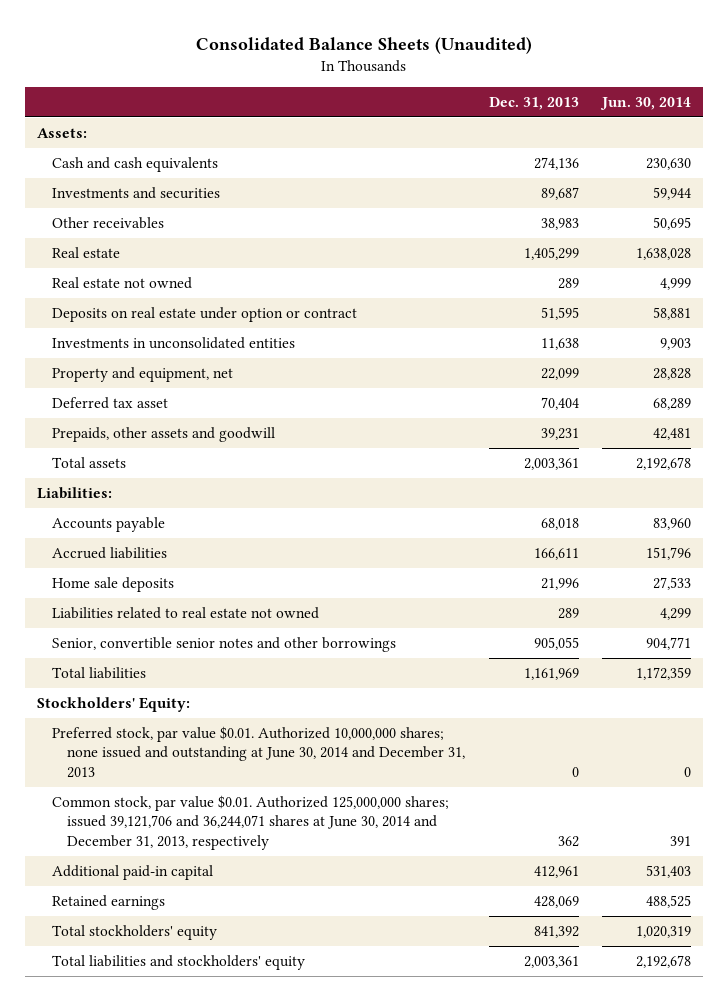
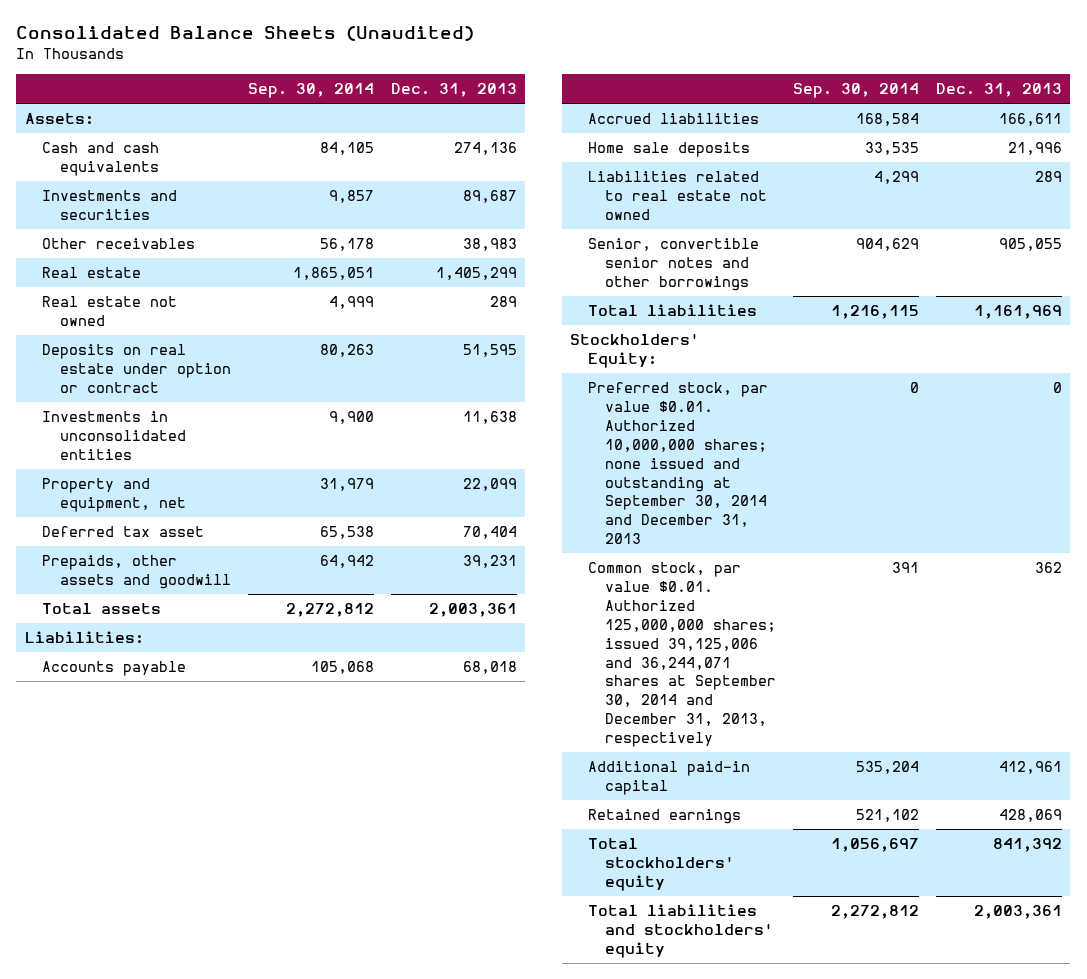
- | Dec. 31, 2013 | Jun. 30, 2014
+ | Sep. 30, 2014 | Dec. 31, 2013
- Preferred stock, par value $0.01. Authorized 10,000,000 shares; none issued and outstanding at June 30, 2014 and December 31, 2013 | 0 | 0
- Common stock, par value $0.01. Authorized 125,000,000 shares; issued 39,121,706 and 36,244,071 shares at June 30, 2014 and December 31, 2013, respectively | 362 | 391
+ Preferred stock, par value $0.01. Authorized 10,000,000 shares; none issued and outstanding at September 30, 2014 and December 31, 2013 | 0 | 0
+ Common stock, par value $0.01. Authorized 125,000,000 shares; issued 39,125,006 and 36,244,071 shares at September 30, 2014 and December 31, 2013, respectively | 391 | 362

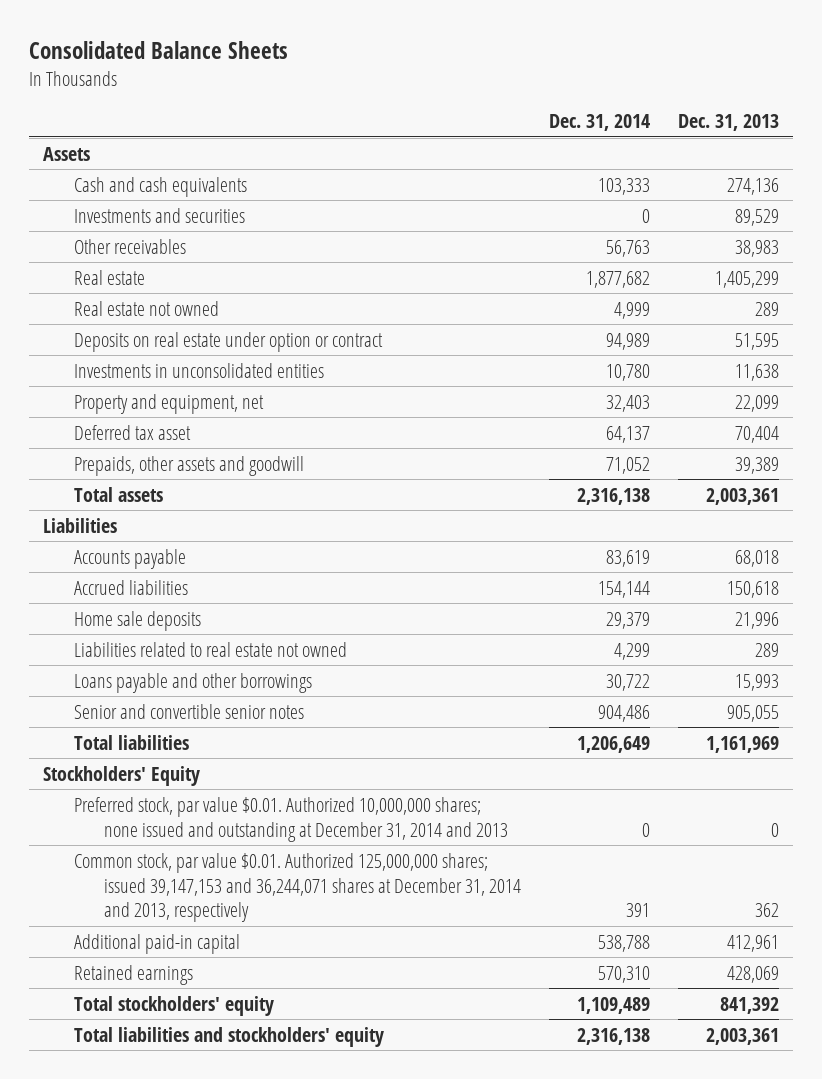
- Consolidated Balance Sheets (Unaudited)
+ Consolidated Balance Sheets
- | Sep. 30, 2014 | Dec. 31, 2013
+ | Dec. 31, 2014 | Dec. 31, 2013
- Assets:
+ Assets
- Investments and securities | 9,857 | 89,687
+ Investments and securities | 0 | 89,529
- Prepaids, other assets and goodwill | 64,942 | 39,231
+ Prepaids, other assets and goodwill | 71,052 | 39,389
- Liabilities:
+ Liabilities
- Accrued liabilities | 168,584 | 166,611
+ Accrued liabilities | 154,144 | 150,618
- Senior, convertible senior notes and other borrowings | 904,629 | 905,055
+ Loans payable and other borrowings | 30,722 | 15,993
+ Senior and convertible senior notes | 904,486 | 905,055
- Stockholders' Equity:
- Preferred stock, par value $0.01. Authorized 10,000,000 shares; none issued and outstanding at September 30, 2014 and December 31, 2013 | 0 | 0
- Common stock, par value $0.01. Authorized 125,000,000 shares; issued 39,125,006 and 36,244,071 shares at September 30, 2014 and December 31, 2013, respectively | 391 | 362
+ Stockholders' Equity
+ Preferred stock, par value $0.01. Authorized 10,000,000 shares; none issued and outstanding at December 31, 2014 and 2013 | 0 | 0
+ Common stock, par value $0.01. Authorized 125,000,000 shares; issued 39,147,153 and 36,244,071 shares at December 31, 2014 and 2013, respectively | 391 | 362

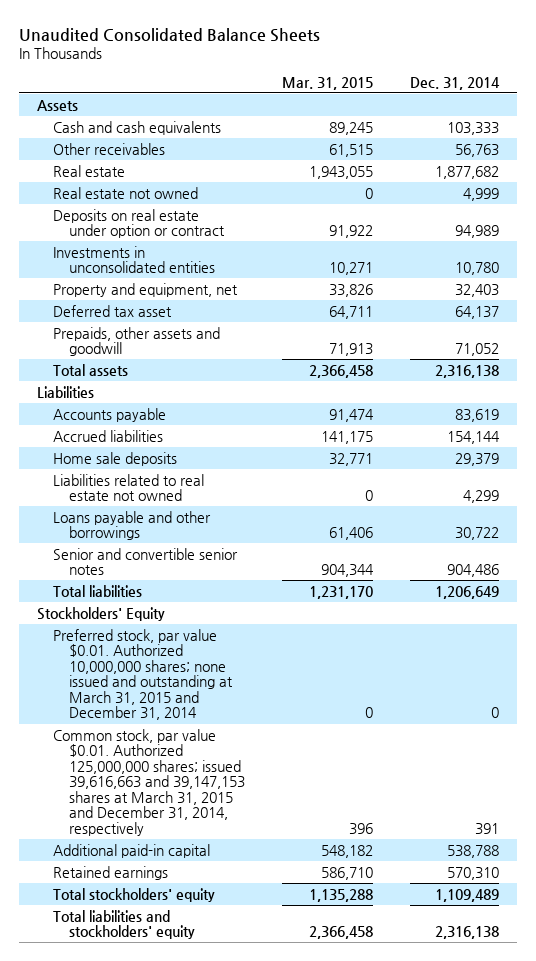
- Consolidated Balance Sheets
+ Unaudited Consolidated Balance Sheets
- | Dec. 31, 2014 | Dec. 31, 2013
+ | Mar. 31, 2015 | Dec. 31, 2014
- Investments and securities | 0 | 89,529
- Preferred stock, par value $0.01. Authorized 10,000,000 shares; none issued and outstanding at December 31, 2014 and 2013 | 0 | 0
- Common stock, par value $0.01. Authorized 125,000,000 shares; issued 39,147,153 and 36,244,071 shares at December 31, 2014 and 2013, respectively | 391 | 362
+ Preferred stock, par value $0.01. Authorized 10,000,000 shares; none issued and outstanding at March 31, 2015 and December 31, 2014 | 0 | 0
+ Common stock, par value $0.01. Authorized 125,000,000 shares; issued 39,616,663 and 39,147,153 shares at March 31, 2015 and December 31, 2014, respectively | 396 | 391

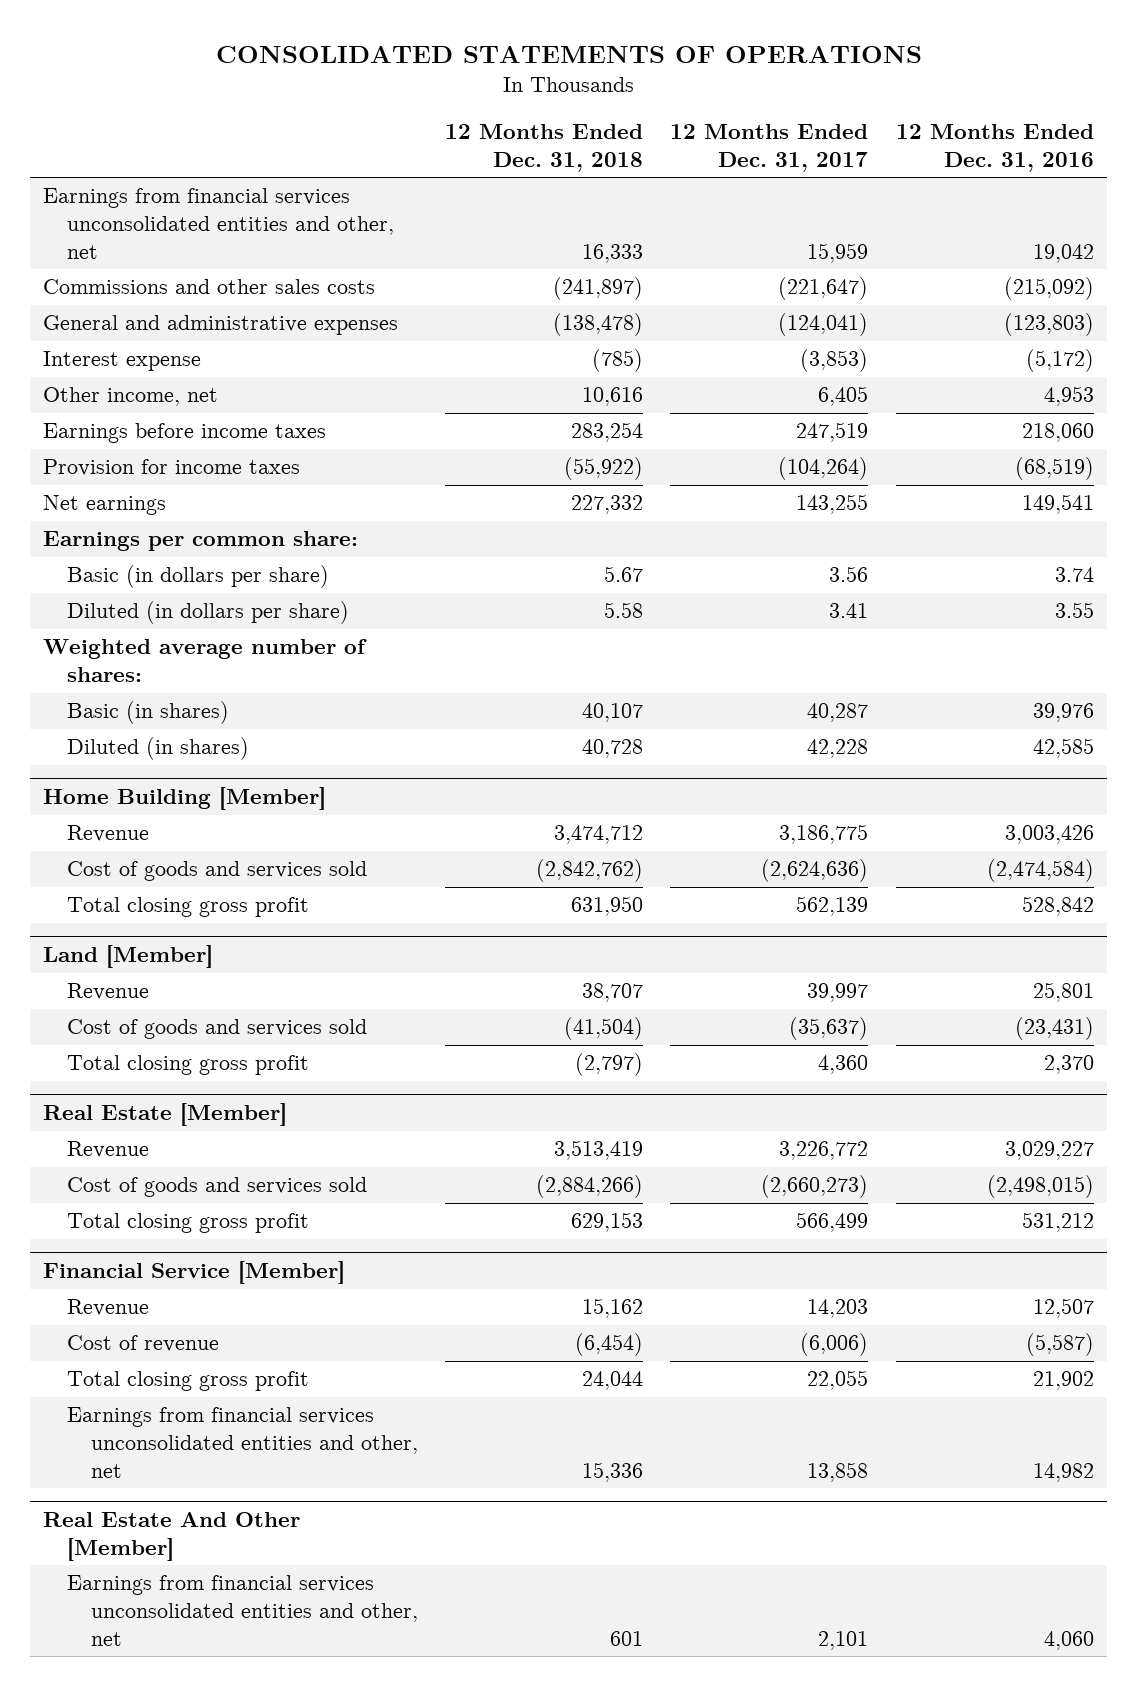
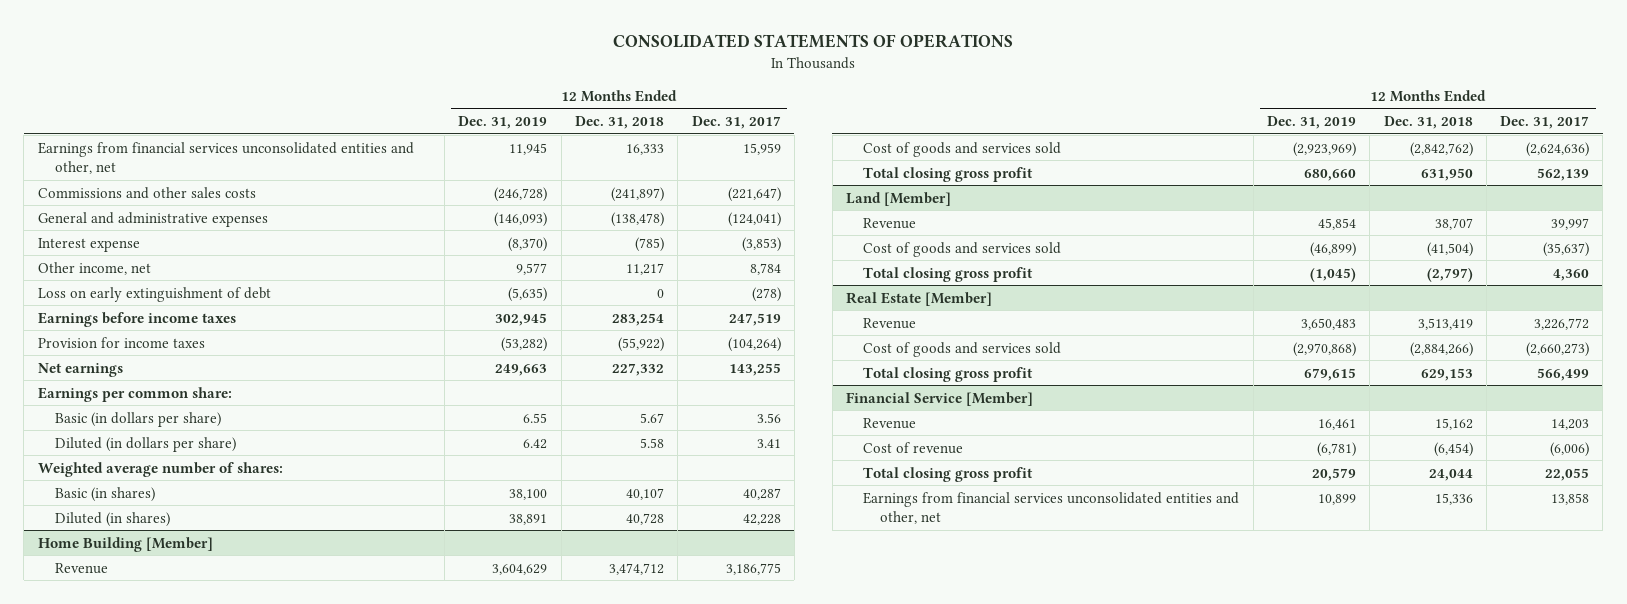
- | 12 Months Ended Dec. 31, 2018 | 12 Months Ended Dec. 31, 2017 | 12 Months Ended Dec. 31, 2016
+ | 12 Months Ended Dec. 31, 2019 | 12 Months Ended Dec. 31, 2018 | 12 Months Ended Dec. 31, 2017
- Other income, net | 10,616 | 6,405 | 4,953
+ Other income, net | 9,577 | 11,217 | 8,784
+ Loss on early extinguishment of debt | (5,635) | 0 | (278)
- Real Estate And Other [Member]
- Earnings from financial services unconsolidated entities and other, net | 601 | 2,101 | 4,060

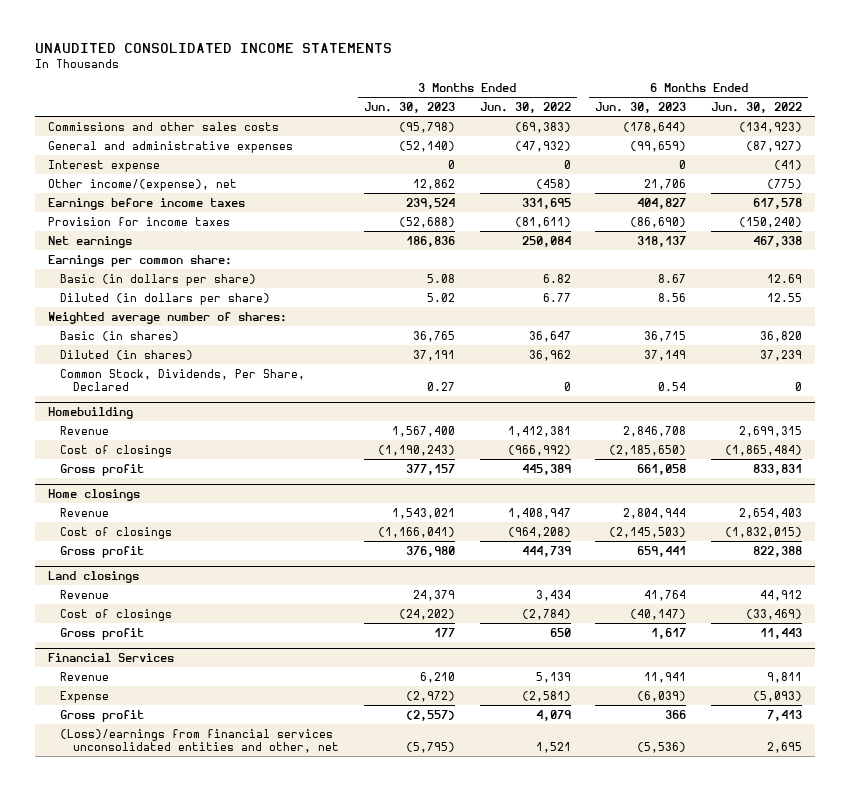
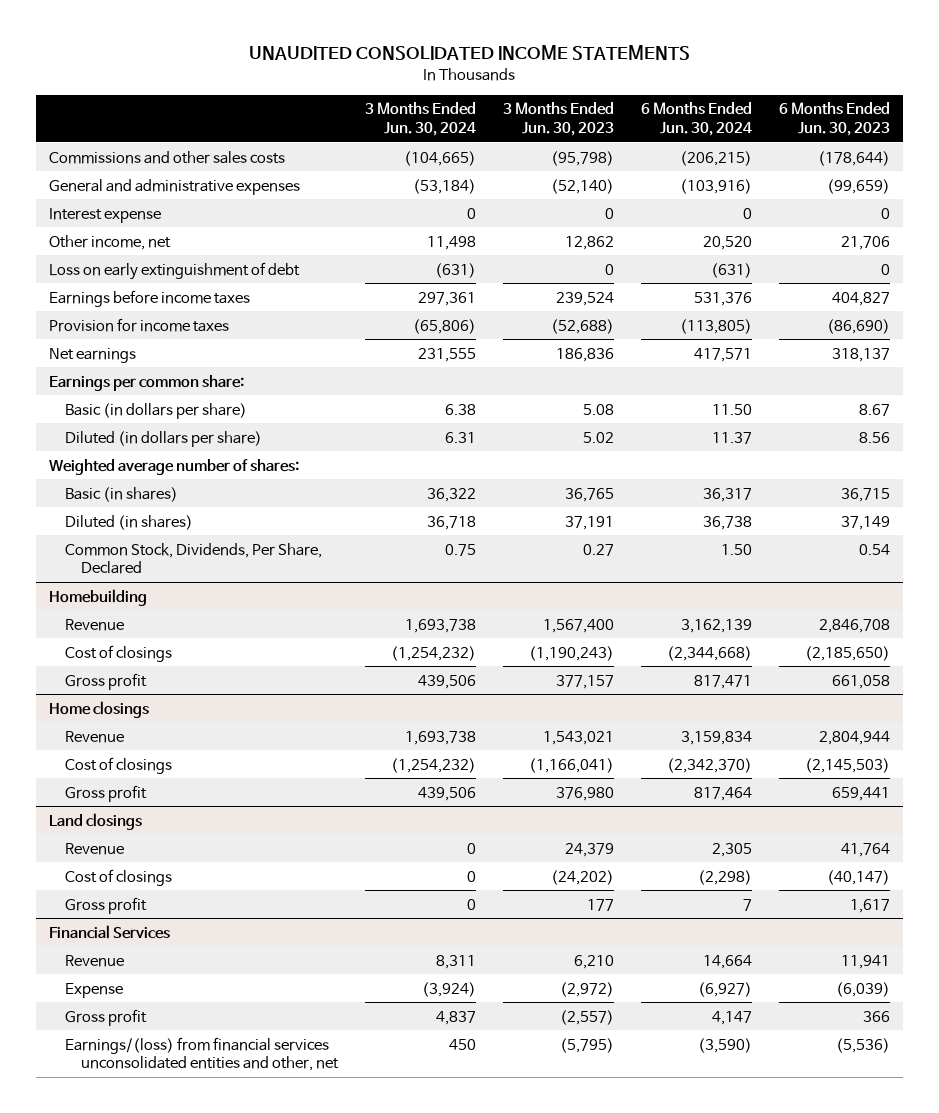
- | 3 Months Ended Jun. 30, 2023 | 3 Months Ended Jun. 30, 2022 | 6 Months Ended Jun. 30, 2023 | 6 Months Ended Jun. 30, 2022
+ | 3 Months Ended Jun. 30, 2024 | 3 Months Ended Jun. 30, 2023 | 6 Months Ended Jun. 30, 2024 | 6 Months Ended Jun. 30, 2023
- Other income/(expense), net | 12,862 | (458) | 21,706 | (775)
+ Other income, net | 11,498 | 12,862 | 20,520 | 21,706
+ Loss on early extinguishment of debt | (631) | 0 | (631) | 0
@ Financial Services
- (Loss)/earnings from financial services unconsolidated entities and other, net | (5,795) | 1,521 | (5,536) | 2,695
+ Earnings/(loss) from financial services unconsolidated entities and other, net | 450 | (5,795) | (3,590) | (5,536)

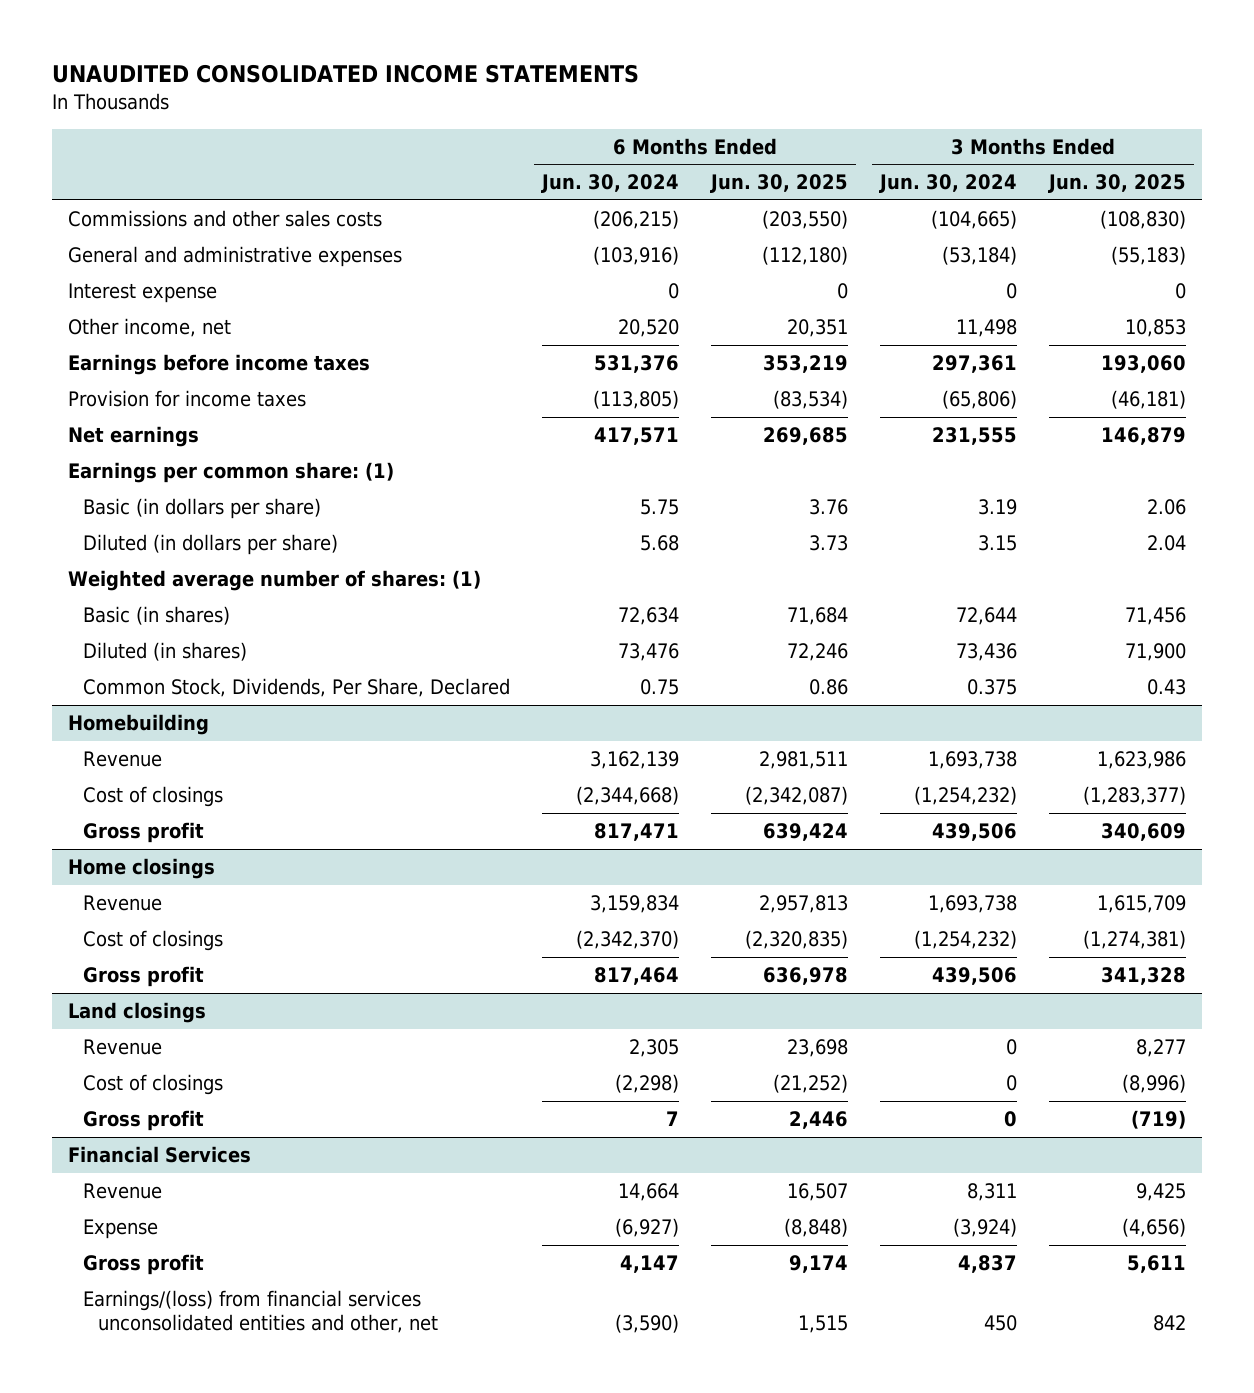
- | 3 Months Ended Jun. 30, 2024 | 3 Months Ended Jun. 30, 2023 | 6 Months Ended Jun. 30, 2024 | 6 Months Ended Jun. 30, 2023
+ | 6 Months Ended Jun. 30, 2024 | 6 Months Ended Jun. 30, 2025 | 3 Months Ended Jun. 30, 2024 | 3 Months Ended Jun. 30, 2025
- Loss on early extinguishment of debt | (631) | 0 | (631) | 0
- Earnings per common share:
- Basic (in dollars per share) | 6.38 | 5.08 | 11.50 | 8.67
- Diluted (in dollars per share) | 6.31 | 5.02 | 11.37 | 8.56
- Weighted average number of shares:
- Basic (in shares) | 36,322 | 36,765 | 36,317 | 36,715
- Diluted (in shares) | 36,718 | 37,191 | 36,738 | 37,149
- Common Stock, Dividends, Per Share, Declared | 0.75 | 0.27 | 1.50 | 0.54
+ Earnings per common share: (1)
+ Basic (in dollars per share) | 5.75 | 3.76 | 3.19 | 2.06
+ Diluted (in dollars per share) | 5.68 | 3.73 | 3.15 | 2.04
+ Weighted average number of shares: (1)
+ Basic (in shares) | 72,634 | 71,684 | 72,644 | 71,456
+ Diluted (in shares) | 73,476 | 72,246 | 73,436 | 71,900
+ Common Stock, Dividends, Per Share, Declared | 0.75 | 0.86 | 0.375 | 0.43

